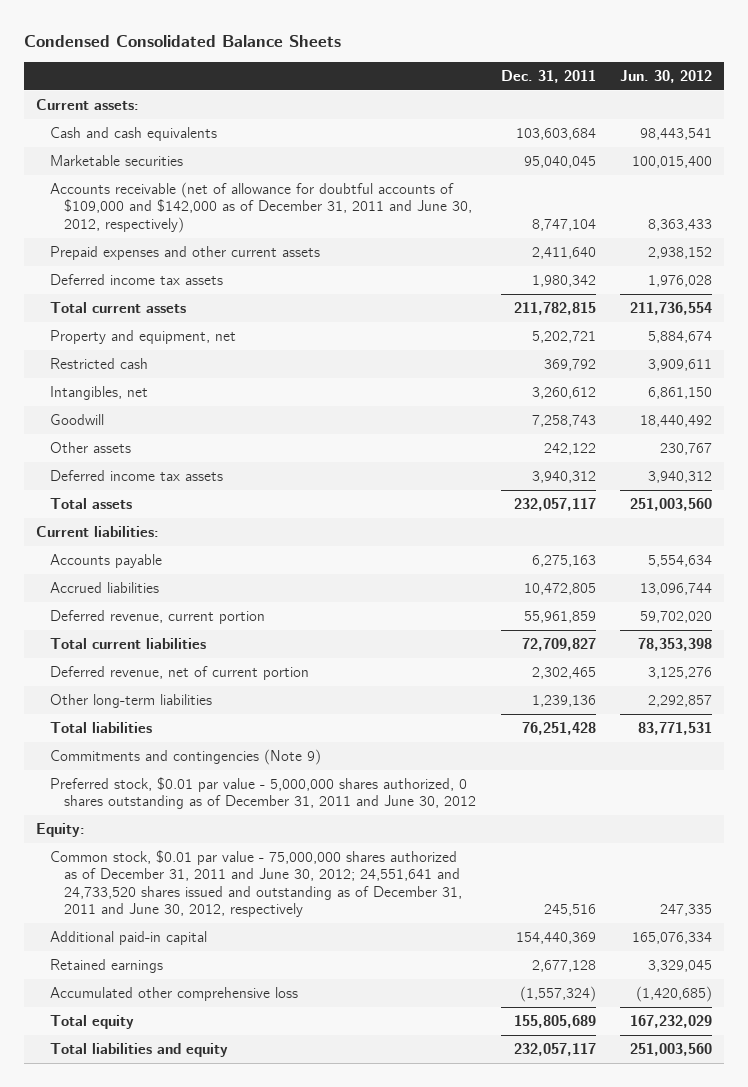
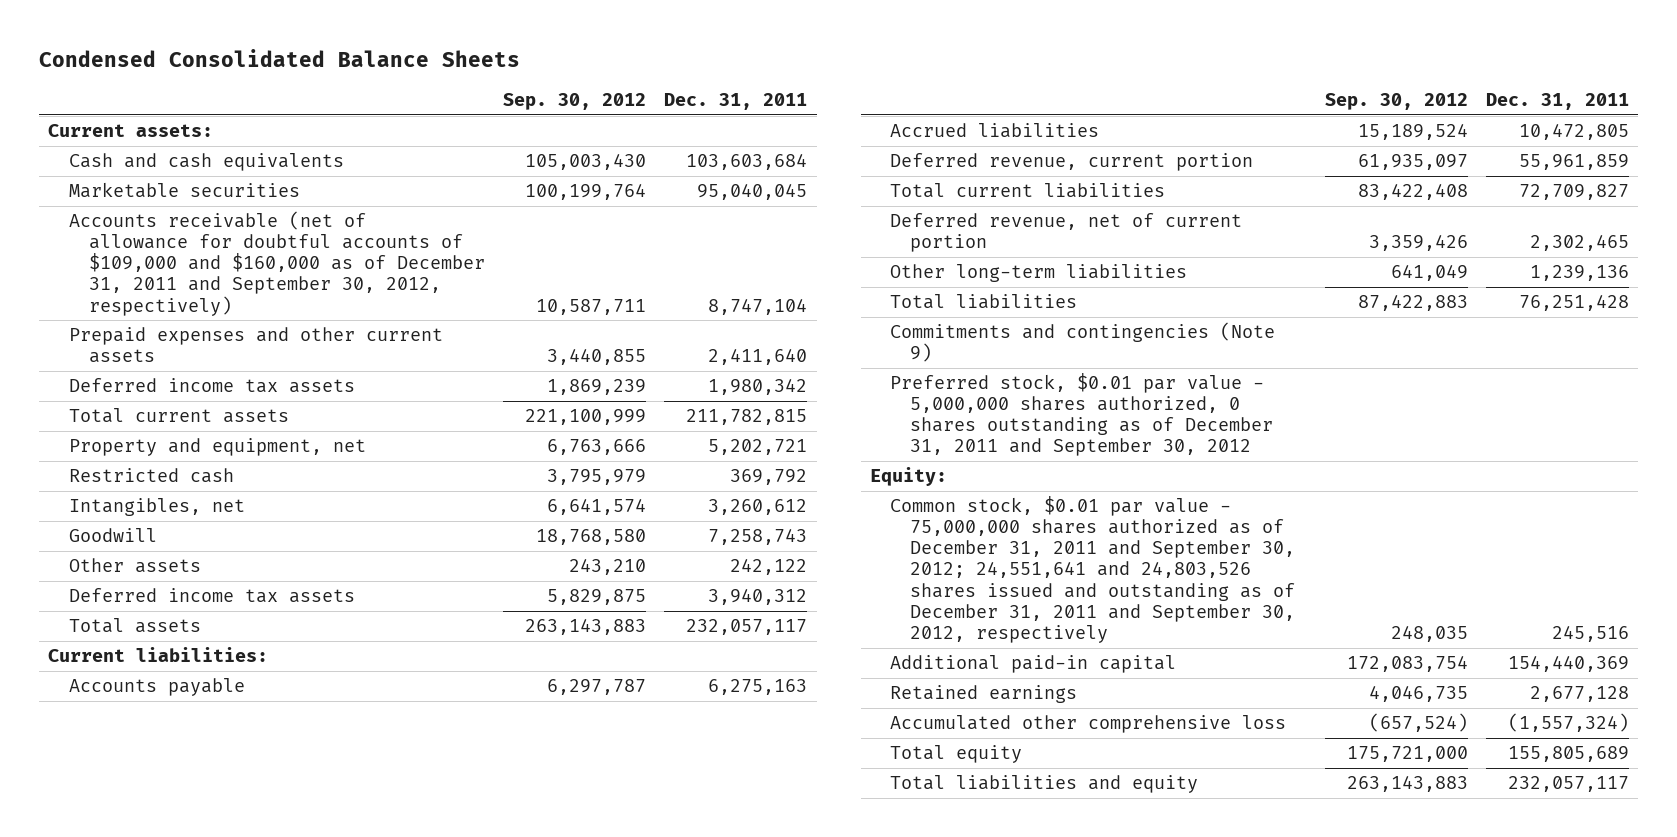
- | Dec. 31, 2011 | Jun. 30, 2012
+ | Sep. 30, 2012 | Dec. 31, 2011
- Accounts receivable (net of allowance for doubtful accounts of $109,000 and $142,000 as of December 31, 2011 and June 30, 2012, respectively) | 8,747,104 | 8,363,433
+ Accounts receivable (net of allowance for doubtful accounts of $109,000 and $160,000 as of December 31, 2011 and September 30, 2012, respectively) | 10,587,711 | 8,747,104
- Preferred stock, $0.01 par value - 5,000,000 shares authorized, 0 shares outstanding as of December 31, 2011 and June 30, 2012
+ Preferred stock, $0.01 par value - 5,000,000 shares authorized, 0 shares outstanding as of December 31, 2011 and September 30, 2012
- Common stock, $0.01 par value - 75,000,000 shares authorized as of December 31, 2011 and June 30, 2012; 24,551,641 and 24,733,520 shares issued and outstanding as of December 31, 2011 and June 30, 2012, respectively | 245,516 | 247,335
+ Common stock, $0.01 par value - 75,000,000 shares authorized as of December 31, 2011 and September 30, 2012; 24,551,641 and 24,803,526 shares issued and outstanding as of December 31, 2011 and September 30, 2012, respectively | 248,035 | 245,516

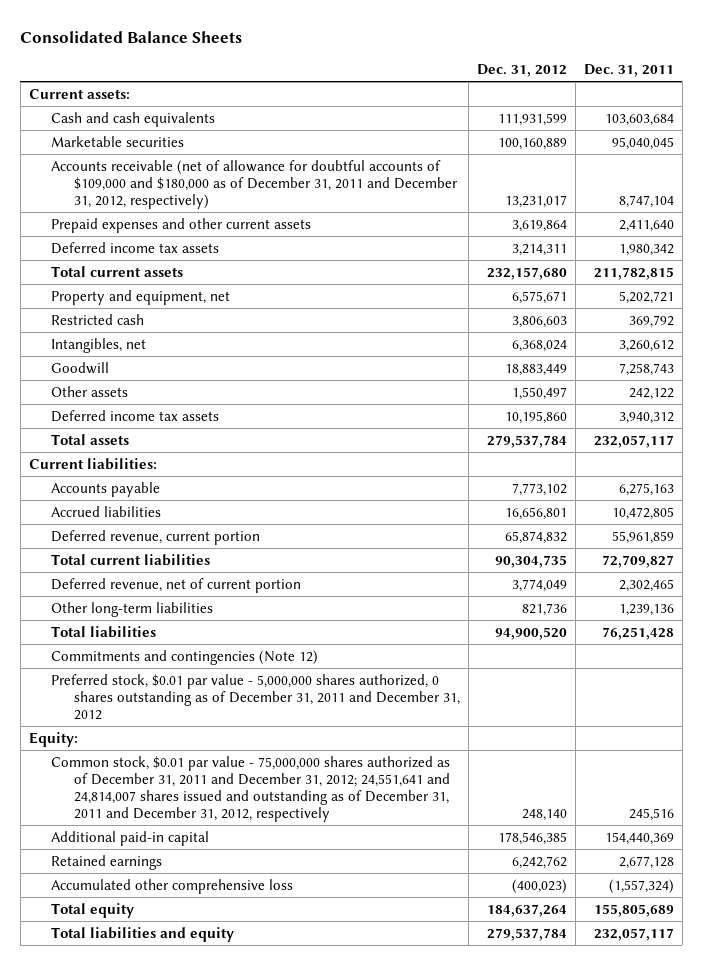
- Condensed Consolidated Balance Sheets
+ Consolidated Balance Sheets
- | Sep. 30, 2012 | Dec. 31, 2011
+ | Dec. 31, 2012 | Dec. 31, 2011
- Accounts receivable (net of allowance for doubtful accounts of $109,000 and $160,000 as of December 31, 2011 and September 30, 2012, respectively) | 10,587,711 | 8,747,104
+ Accounts receivable (net of allowance for doubtful accounts of $109,000 and $180,000 as of December 31, 2011 and December 31, 2012, respectively) | 13,231,017 | 8,747,104
- Commitments and contingencies (Note 9)
- Preferred stock, $0.01 par value - 5,000,000 shares authorized, 0 shares outstanding as of December 31, 2011 and September 30, 2012
+ Commitments and contingencies (Note 12)
+ Preferred stock, $0.01 par value - 5,000,000 shares authorized, 0 shares outstanding as of December 31, 2011 and December 31, 2012
- Common stock, $0.01 par value - 75,000,000 shares authorized as of December 31, 2011 and September 30, 2012; 24,551,641 and 24,803,526 shares issued and outstanding as of December 31, 2011 and September 30, 2012, respectively | 248,035 | 245,516
+ Common stock, $0.01 par value - 75,000,000 shares authorized as of December 31, 2011 and December 31, 2012; 24,551,641 and 24,814,007 shares issued and outstanding as of December 31, 2011 and December 31, 2012, respectively | 248,140 | 245,516

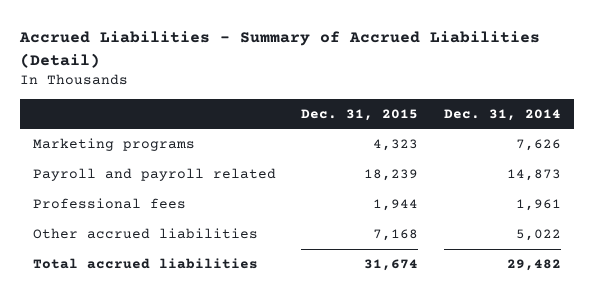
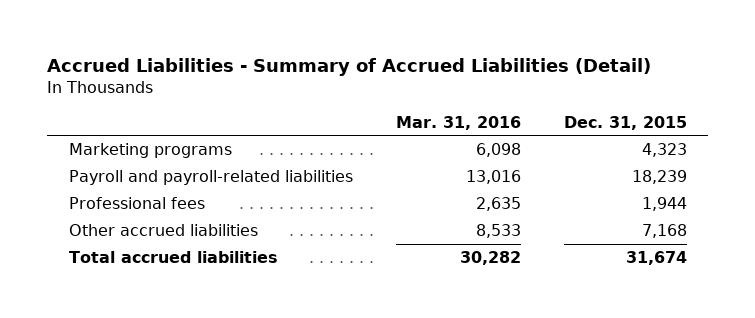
- | Dec. 31, 2015 | Dec. 31, 2014
+ | Mar. 31, 2016 | Dec. 31, 2015
- Payroll and payroll related | 18,239 | 14,873
+ Payroll and payroll-related liabilities | 13,016 | 18,239

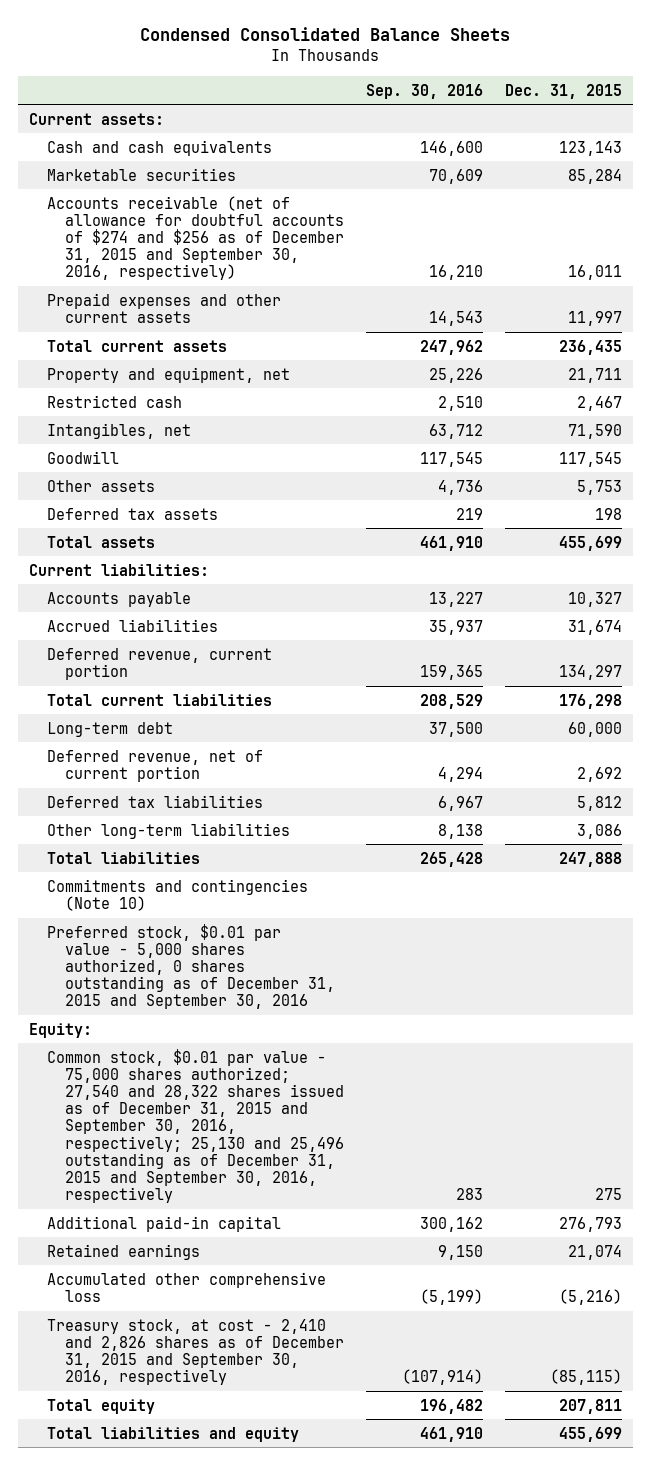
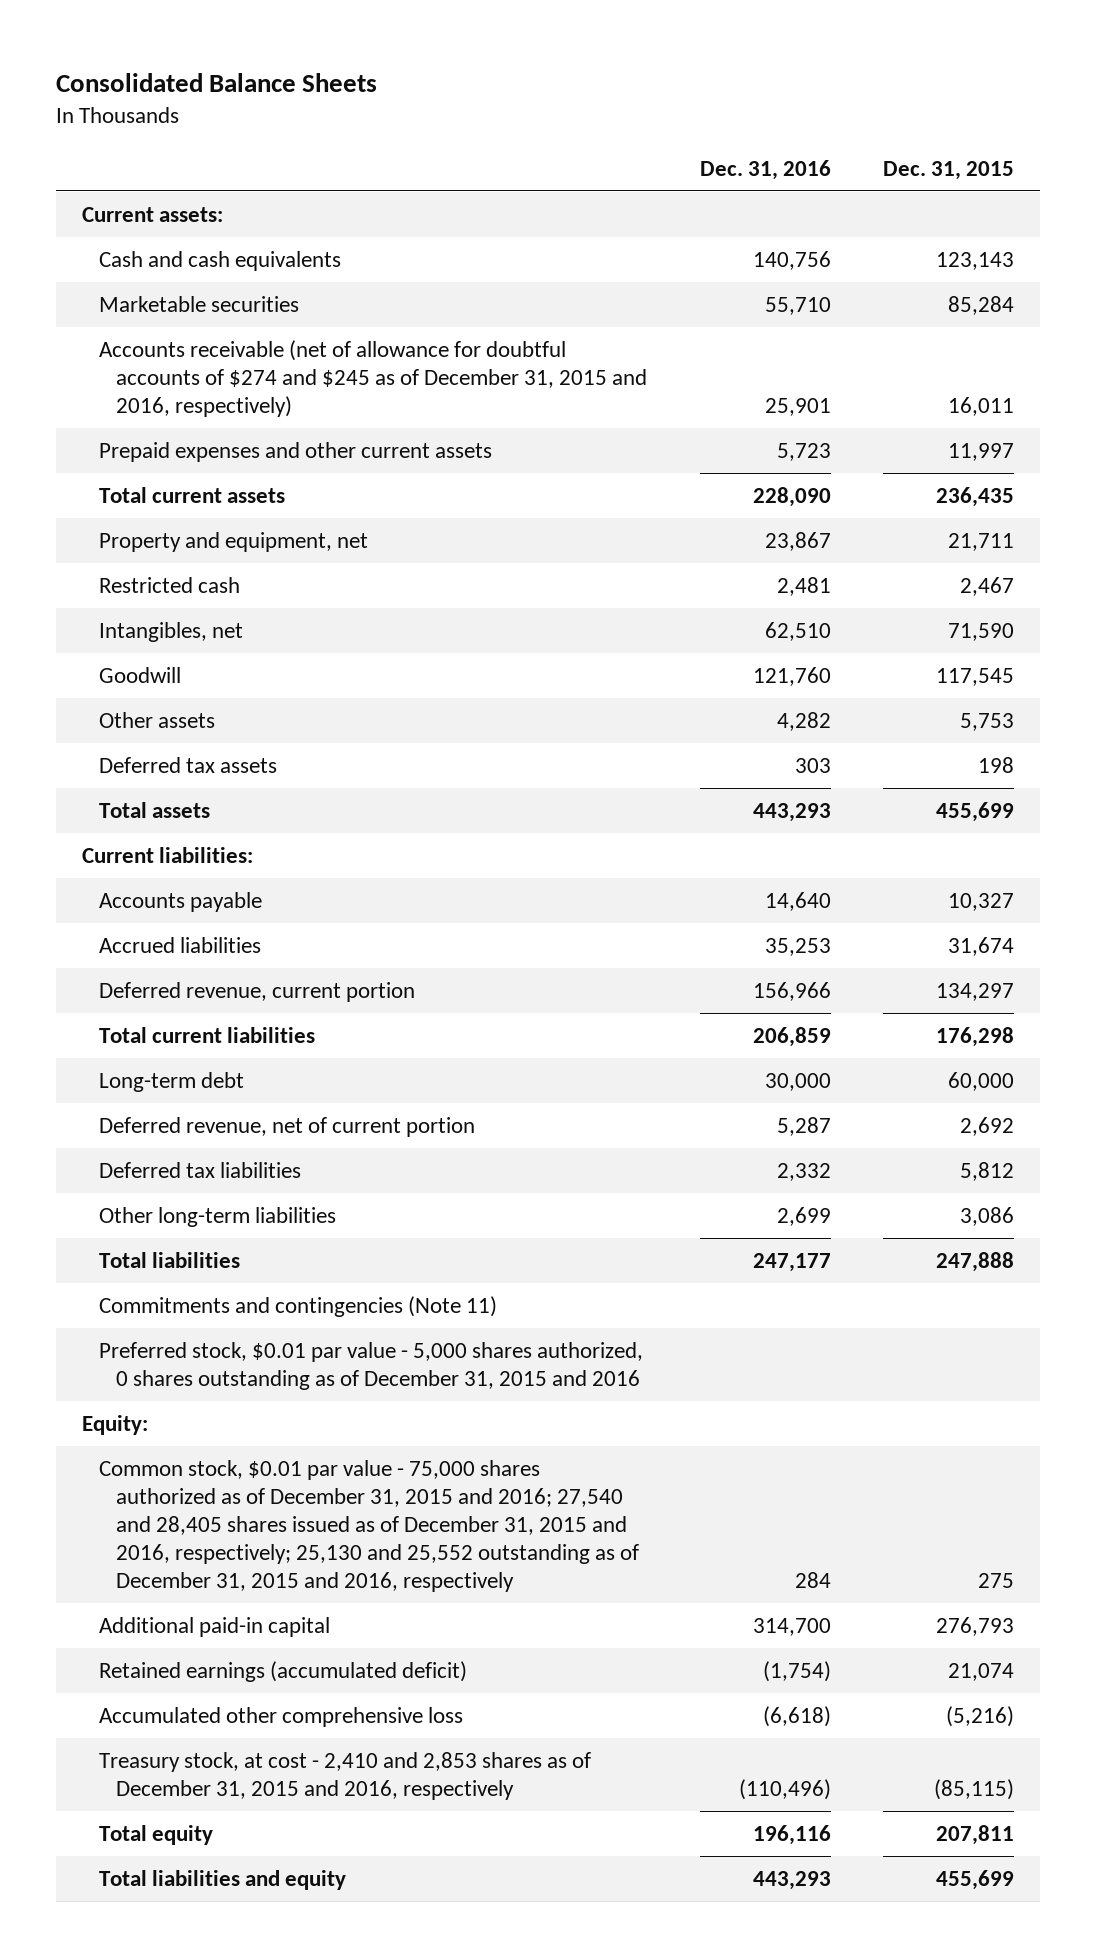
- Condensed Consolidated Balance Sheets
+ Consolidated Balance Sheets
- | Sep. 30, 2016 | Dec. 31, 2015
+ | Dec. 31, 2016 | Dec. 31, 2015
- Accounts receivable (net of allowance for doubtful accounts of $274 and $256 as of December 31, 2015 and September 30, 2016, respectively) | 16,210 | 16,011
+ Accounts receivable (net of allowance for doubtful accounts of $274 and $245 as of December 31, 2015 and 2016, respectively) | 25,901 | 16,011
- Commitments and contingencies (Note 10)
- Preferred stock, $0.01 par value - 5,000 shares authorized, 0 shares outstanding as of December 31, 2015 and September 30, 2016
+ Commitments and contingencies (Note 11)
+ Preferred stock, $0.01 par value - 5,000 shares authorized, 0 shares outstanding as of December 31, 2015 and 2016
- Common stock, $0.01 par value - 75,000 shares authorized; 27,540 and 28,322 shares issued as of December 31, 2015 and September 30, 2016, respectively; 25,130 and 25,496 outstanding as of December 31, 2015 and September 30, 2016, respectively | 283 | 275
+ Common stock, $0.01 par value - 75,000 shares authorized as of December 31, 2015 and 2016; 27,540 and 28,405 shares issued as of December 31, 2015 and 2016, respectively; 25,130 and 25,552 outstanding as of December 31, 2015 and 2016, respectively | 284 | 275
- Retained earnings | 9,150 | 21,074
+ Retained earnings (accumulated deficit) | (1,754) | 21,074
- Treasury stock, at cost - 2,410 and 2,826 shares as of December 31, 2015 and September 30, 2016, respectively | (107,914) | (85,115)
+ Treasury stock, at cost - 2,410 and 2,853 shares as of December 31, 2015 and 2016, respectively | (110,496) | (85,115)

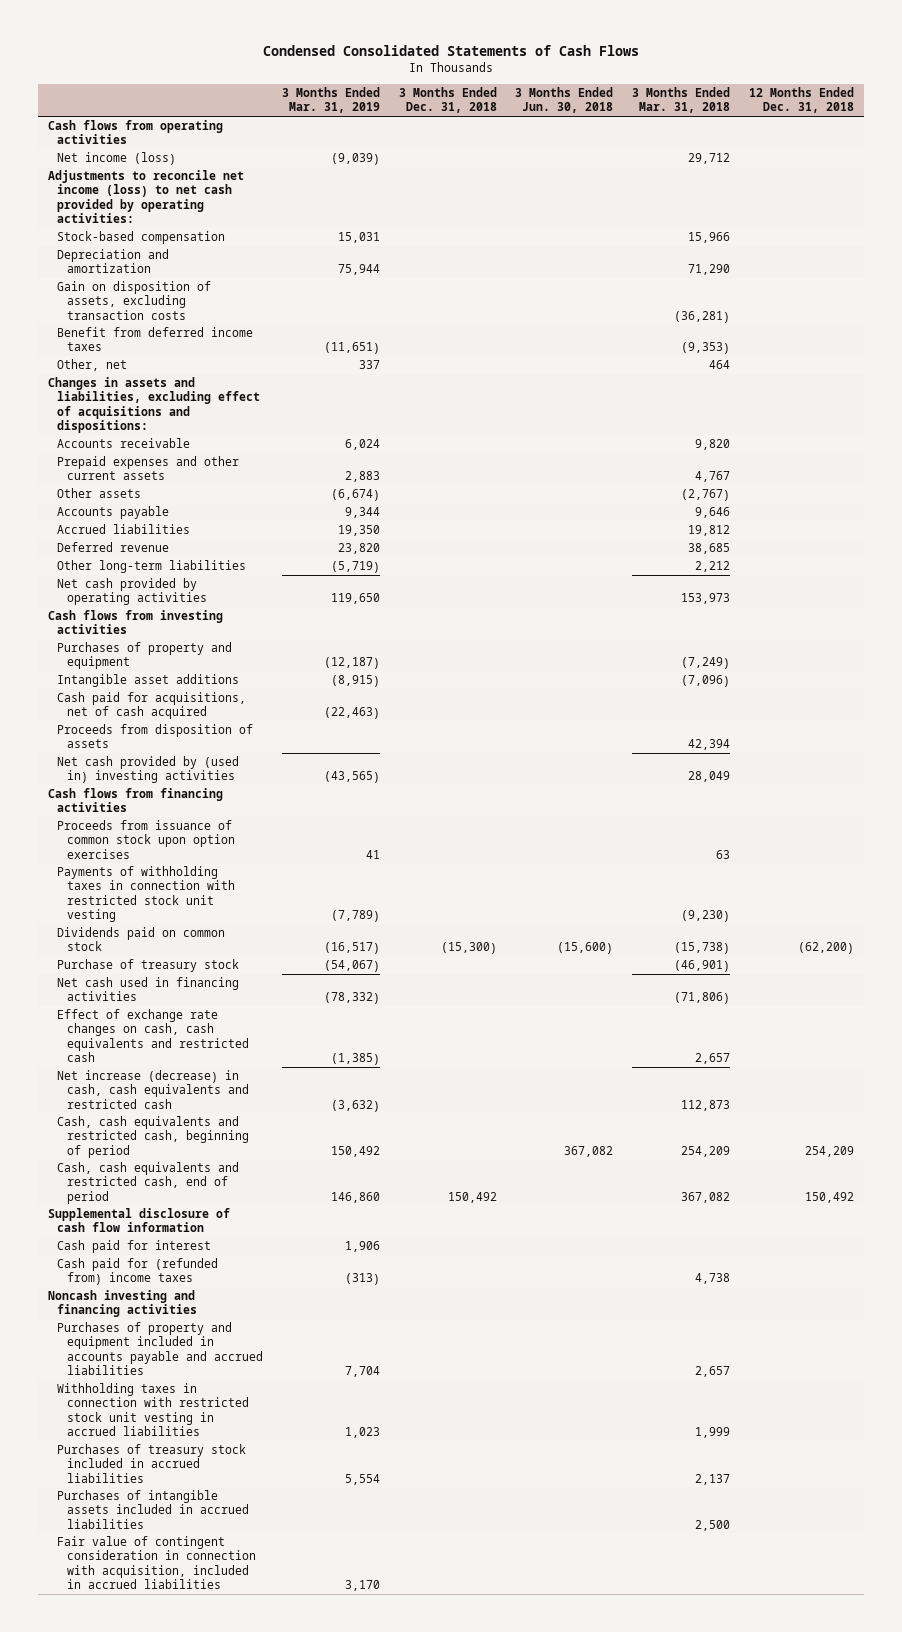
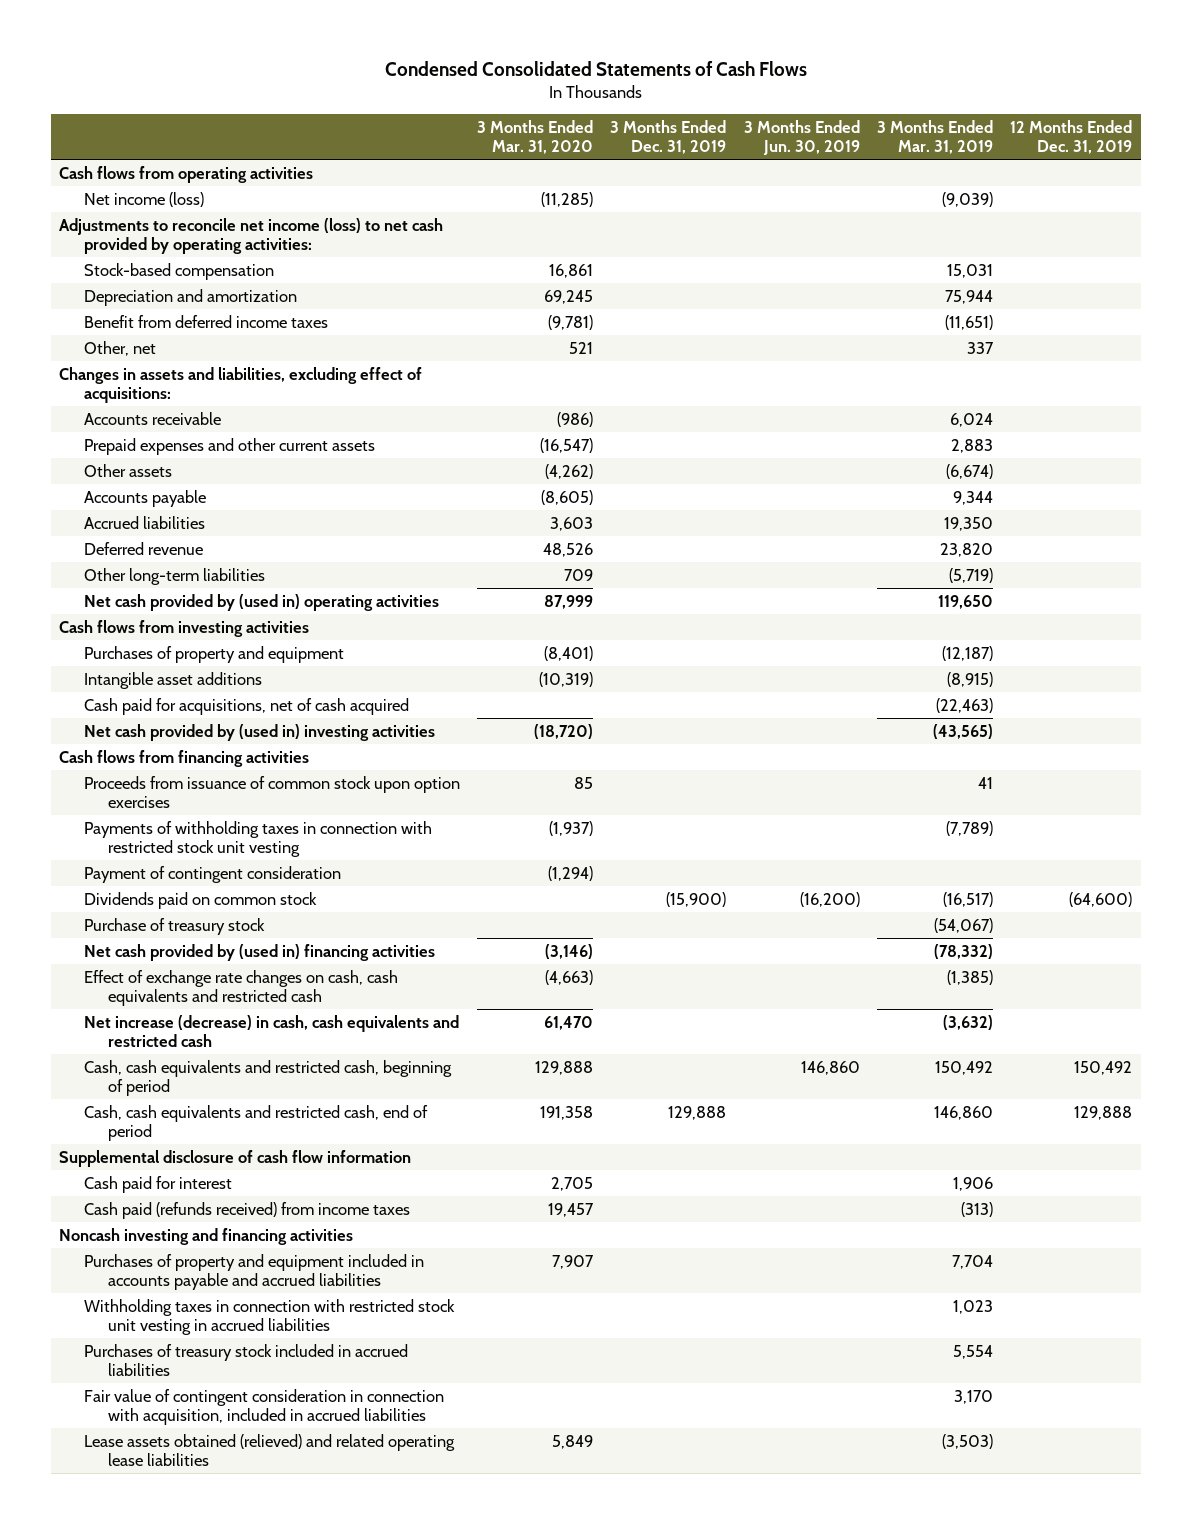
- | 3 Months Ended Mar. 31, 2019 | 3 Months Ended Dec. 31, 2018 | 3 Months Ended Jun. 30, 2018 | 3 Months Ended Mar. 31, 2018 | 12 Months Ended Dec. 31, 2018
+ | 3 Months Ended Mar. 31, 2020 | 3 Months Ended Dec. 31, 2019 | 3 Months Ended Jun. 30, 2019 | 3 Months Ended Mar. 31, 2019 | 12 Months Ended Dec. 31, 2019
- Gain on disposition of assets, excluding transaction costs | | | | (36,281) |
- Changes in assets and liabilities, excluding effect of acquisitions and dispositions:
+ Changes in assets and liabilities, excluding effect of acquisitions:
- Net cash provided by operating activities | 119,650 | | | 153,973 |
+ Net cash provided by (used in) operating activities | 87,999 | | | 119,650 |
- Proceeds from disposition of assets | | | | 42,394 |
+ Payment of contingent consideration | (1,294) | | | |
- Net cash used in financing activities | (78,332) | | | (71,806) |
+ Net cash provided by (used in) financing activities | (3,146) | | | (78,332) |
- Cash paid for (refunded from) income taxes | (313) | | | 4,738 |
+ Cash paid (refunds received) from income taxes | 19,457 | | | (313) |
- Purchases of intangible assets included in accrued liabilities | | | | 2,500 |
+ Lease assets obtained (relieved) and related operating lease liabilities | 5,849 | | | (3,503) |

